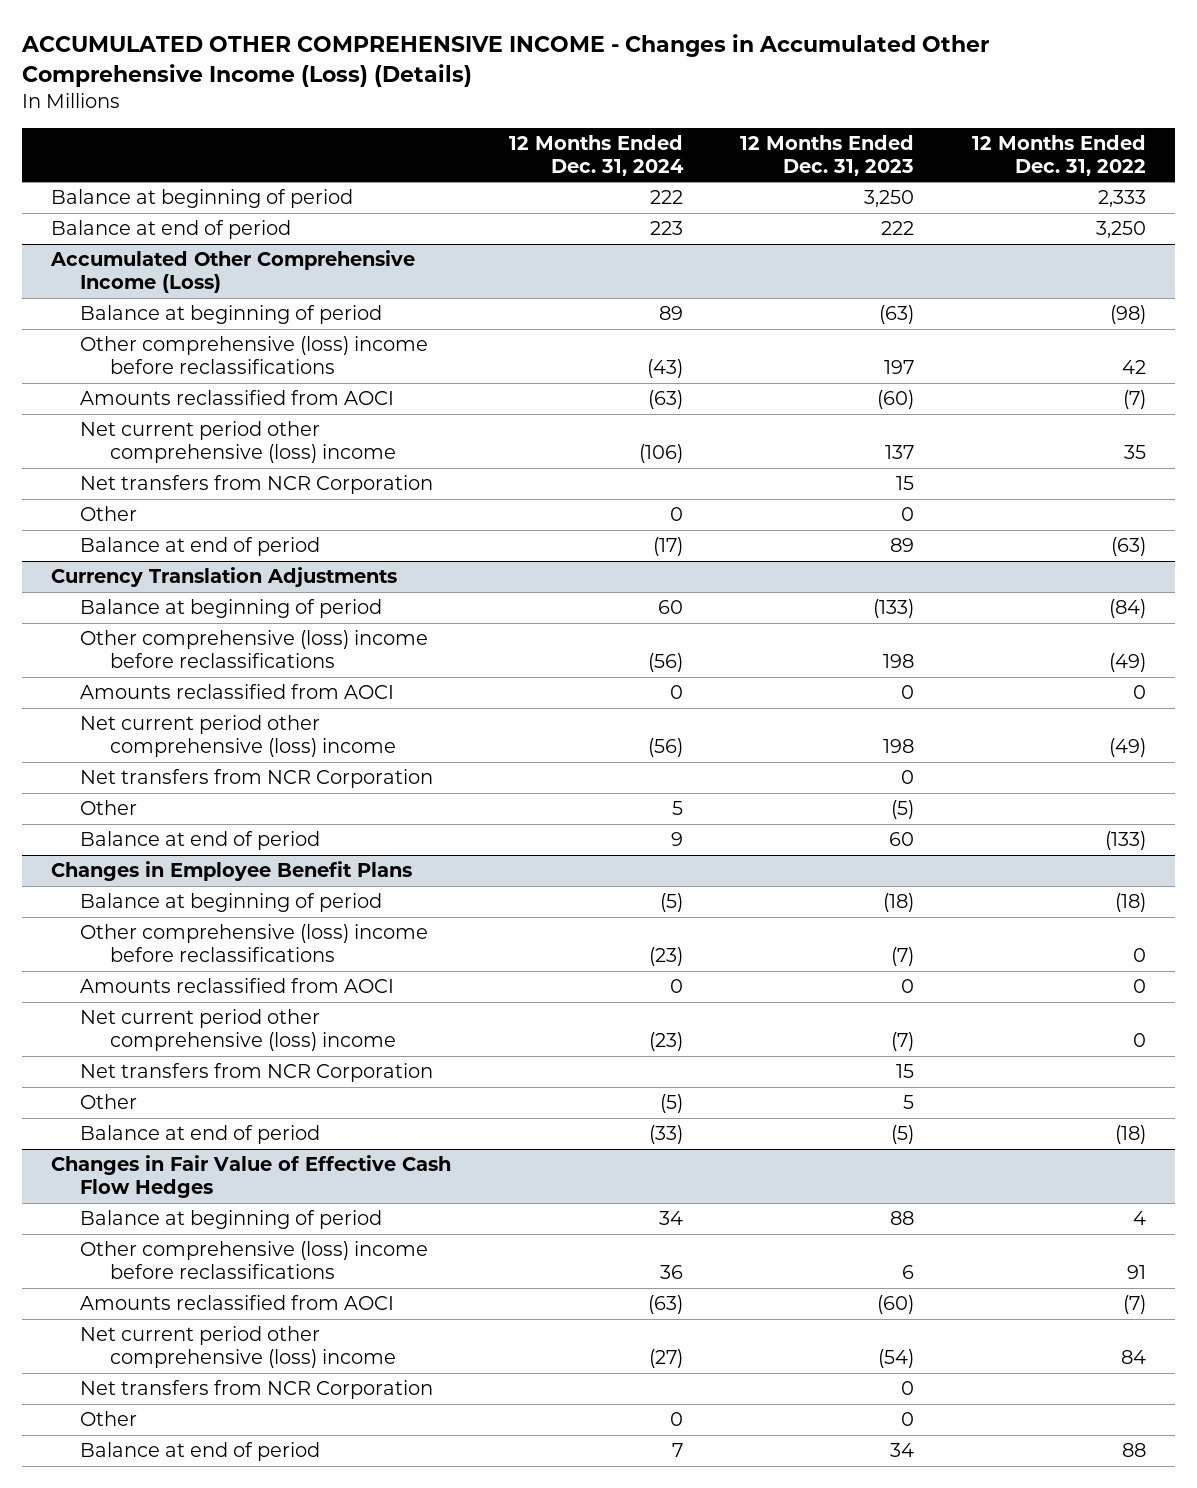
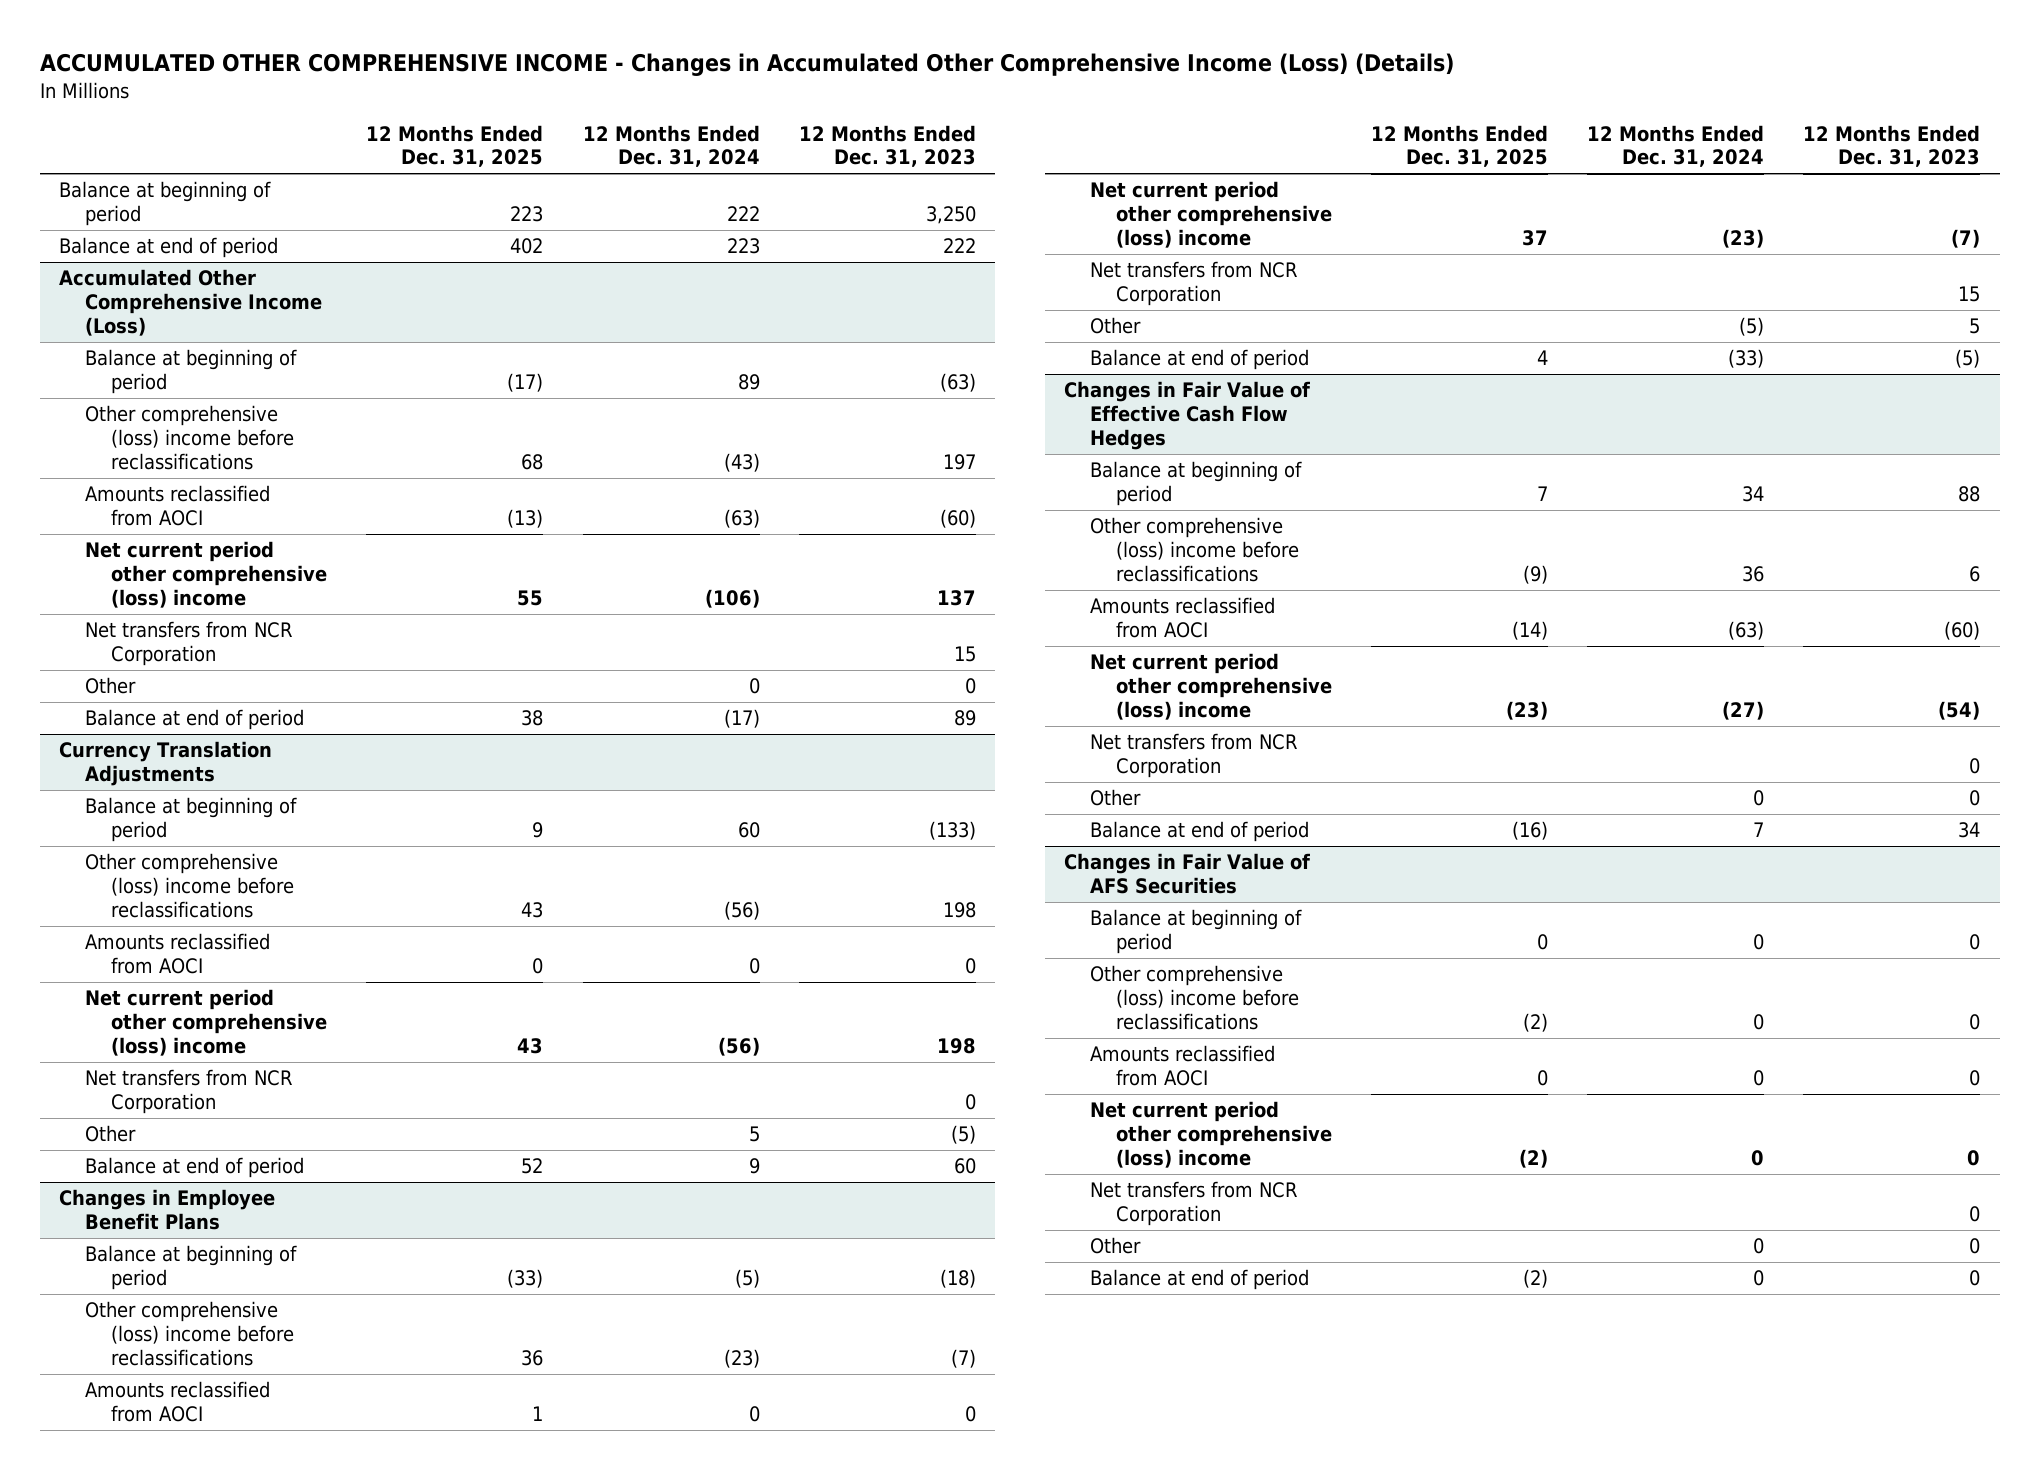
- | 12 Months Ended Dec. 31, 2024 | 12 Months Ended Dec. 31, 2023 | 12 Months Ended Dec. 31, 2022
+ | 12 Months Ended Dec. 31, 2025 | 12 Months Ended Dec. 31, 2024 | 12 Months Ended Dec. 31, 2023
+ Changes in Fair Value of AFS Securities
+ Balance at beginning of period | 0 | 0 | 0
+ Other comprehensive (loss) income before reclassifications | (2) | 0 | 0
+ Amounts reclassified from AOCI | 0 | 0 | 0
+ Net current period other comprehensive (loss) income | (2) | 0 | 0
+ Net transfers from NCR Corporation | | | 0
+ Other | | 0 | 0
+ Balance at end of period | (2) | 0 | 0

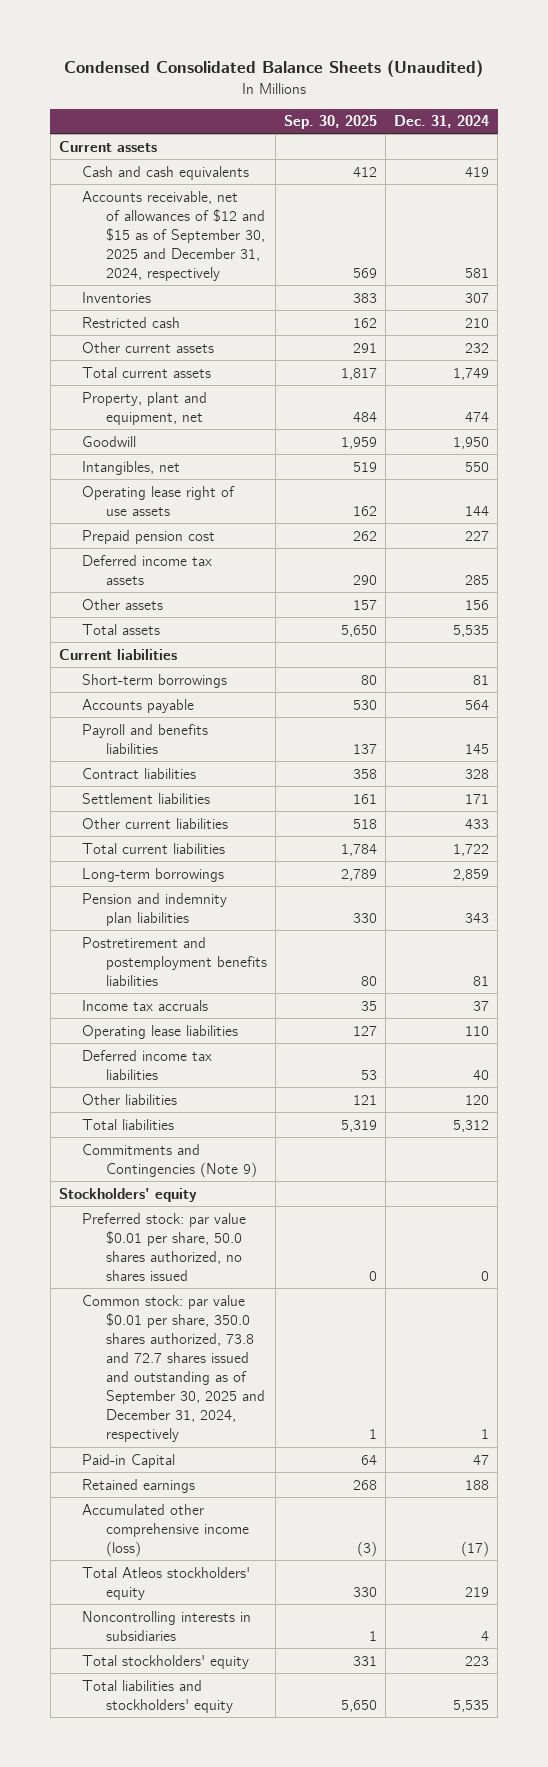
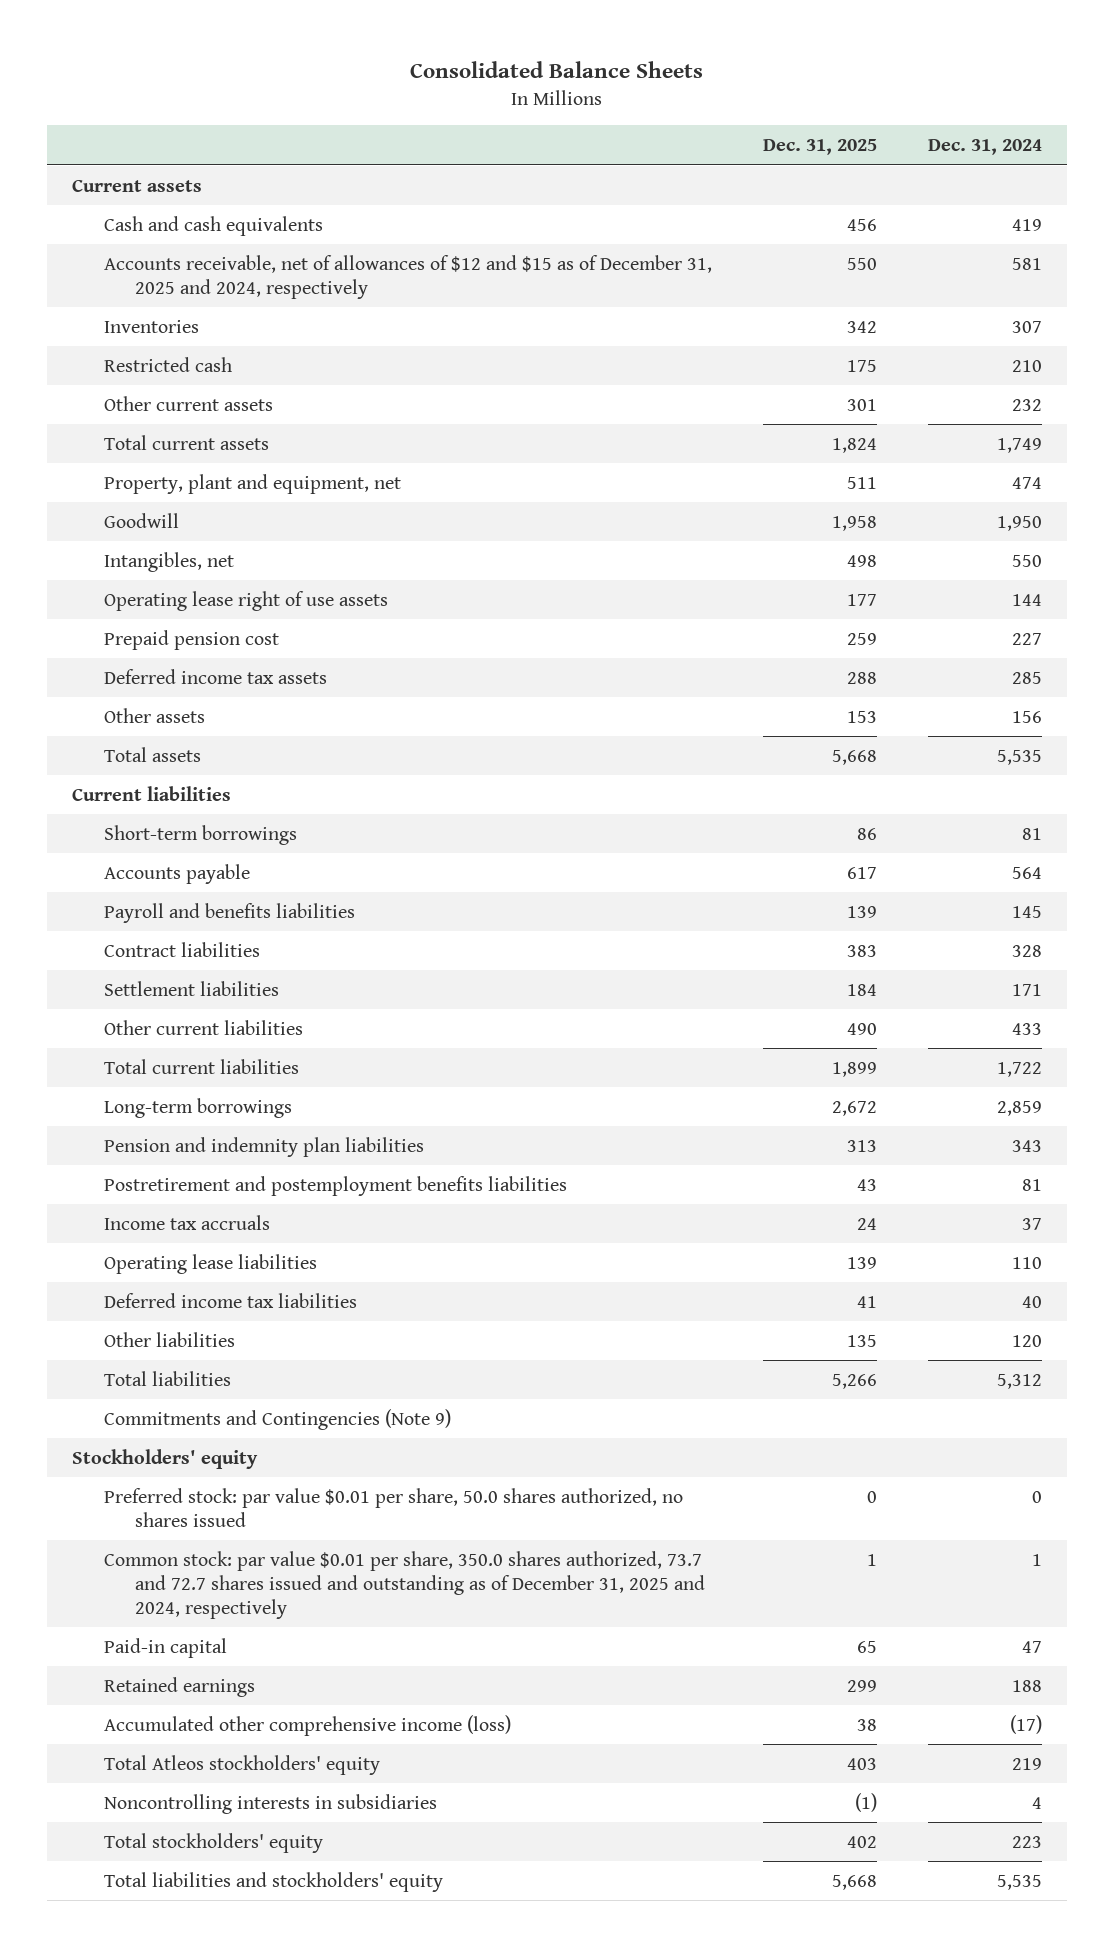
- Condensed Consolidated Balance Sheets (Unaudited)
+ Consolidated Balance Sheets
- | Sep. 30, 2025 | Dec. 31, 2024
+ | Dec. 31, 2025 | Dec. 31, 2024
- Accounts receivable, net of allowances of $12 and $15 as of September 30, 2025 and December 31, 2024, respectively | 569 | 581
+ Accounts receivable, net of allowances of $12 and $15 as of December 31, 2025 and 2024, respectively | 550 | 581
- Common stock: par value $0.01 per share, 350.0 shares authorized, 73.8 and 72.7 shares issued and outstanding as of September 30, 2025 and December 31, 2024, respectively | 1 | 1
- Paid-in Capital | 64 | 47
+ Common stock: par value $0.01 per share, 350.0 shares authorized, 73.7 and 72.7 shares issued and outstanding as of December 31, 2025 and 2024, respectively | 1 | 1
+ Paid-in capital | 65 | 47

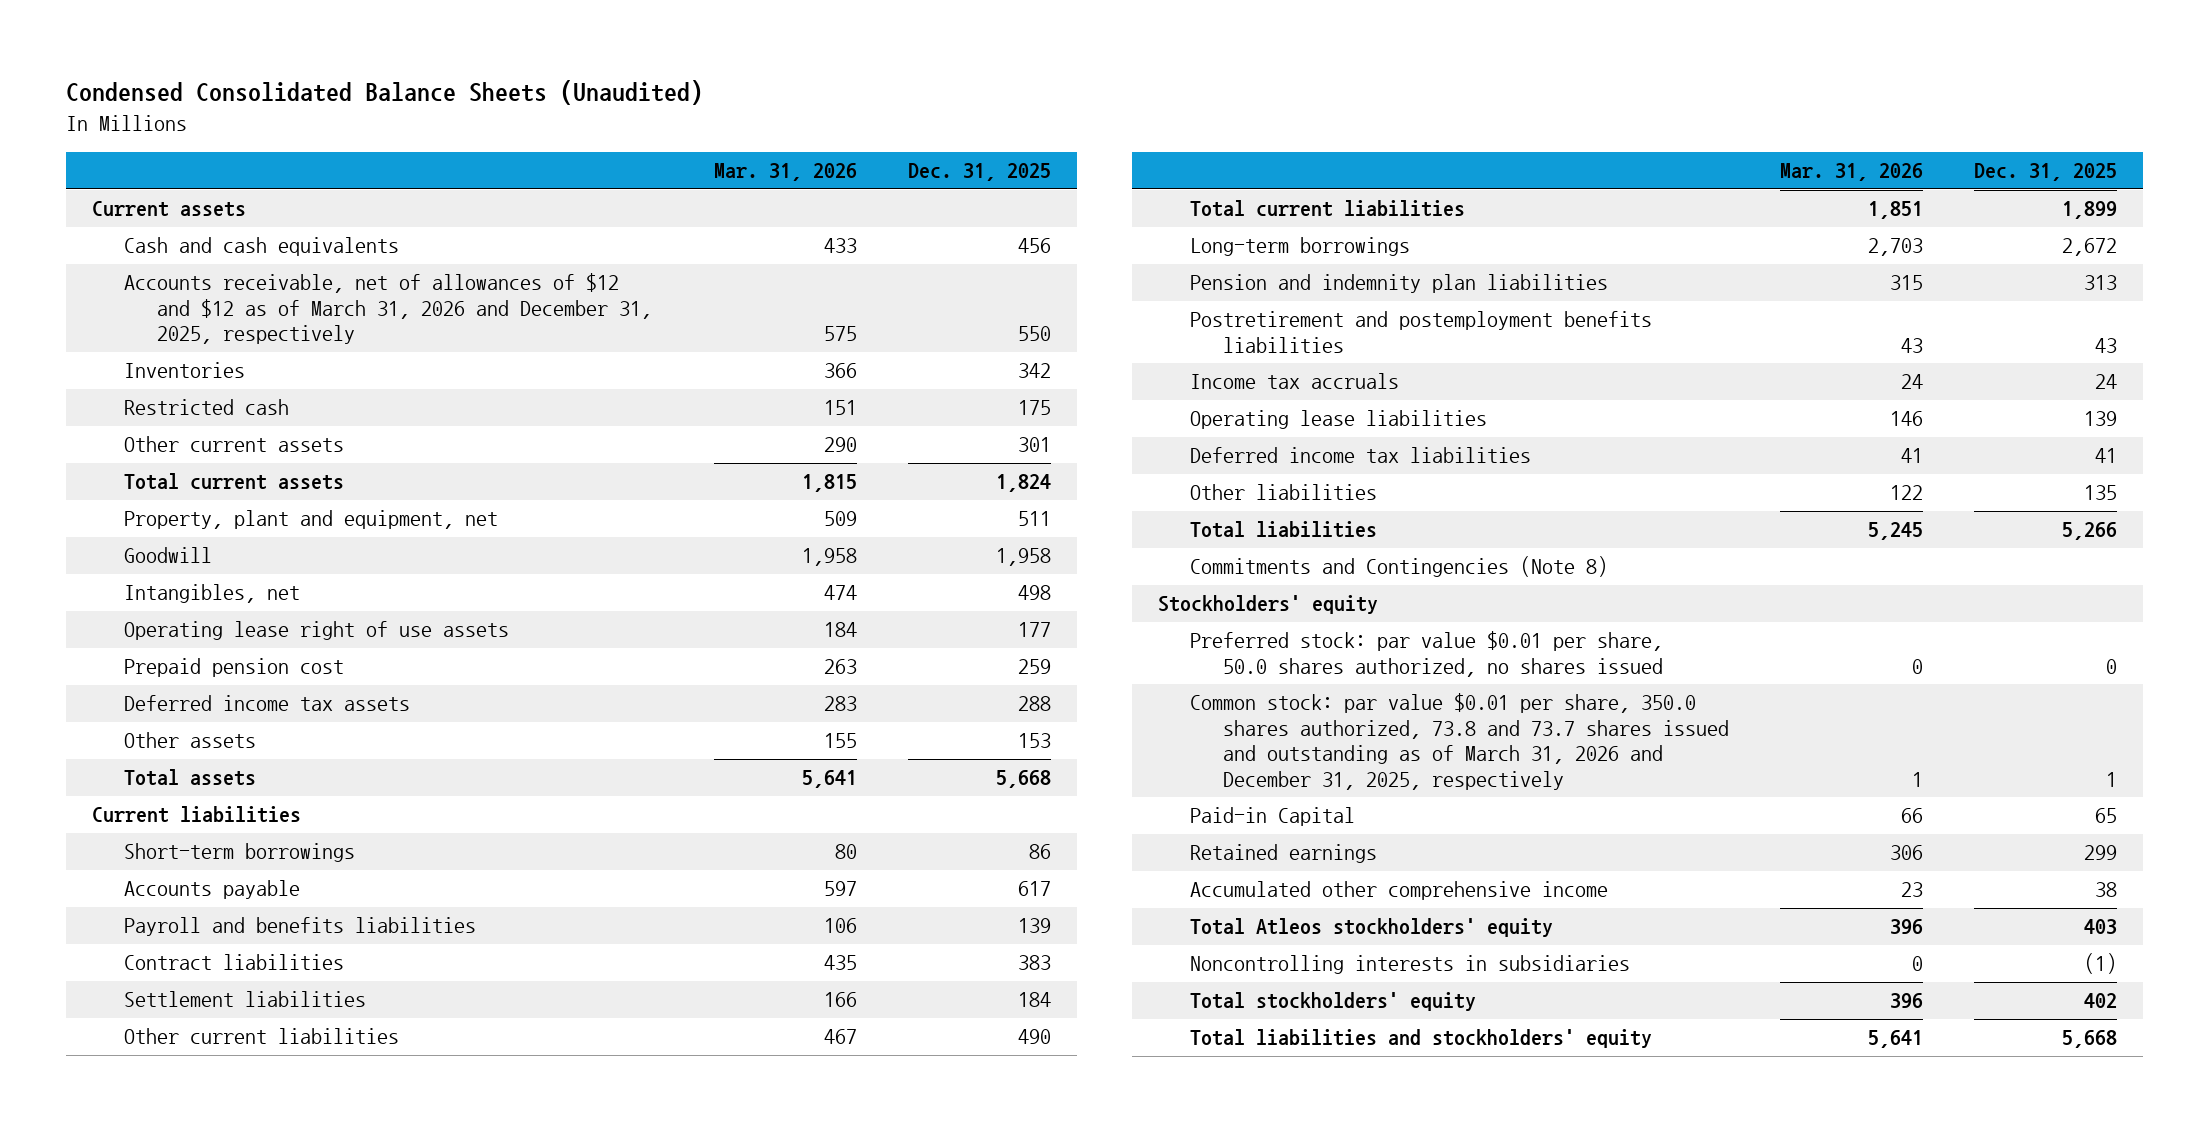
- Consolidated Balance Sheets
+ Condensed Consolidated Balance Sheets (Unaudited)
- | Dec. 31, 2025 | Dec. 31, 2024
+ | Mar. 31, 2026 | Dec. 31, 2025
- Accounts receivable, net of allowances of $12 and $15 as of December 31, 2025 and 2024, respectively | 550 | 581
+ Accounts receivable, net of allowances of $12 and $12 as of March 31, 2026 and December 31, 2025, respectively | 575 | 550
- Commitments and Contingencies (Note 9)
+ Commitments and Contingencies (Note 8)
- Common stock: par value $0.01 per share, 350.0 shares authorized, 73.7 and 72.7 shares issued and outstanding as of December 31, 2025 and 2024, respectively | 1 | 1
- Paid-in capital | 65 | 47
+ Common stock: par value $0.01 per share, 350.0 shares authorized, 73.8 and 73.7 shares issued and outstanding as of March 31, 2026 and December 31, 2025, respectively | 1 | 1
+ Paid-in Capital | 66 | 65
- Accumulated other comprehensive income (loss) | 38 | (17)
+ Accumulated other comprehensive income | 23 | 38

